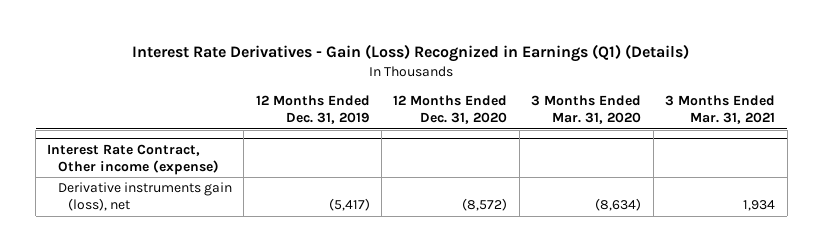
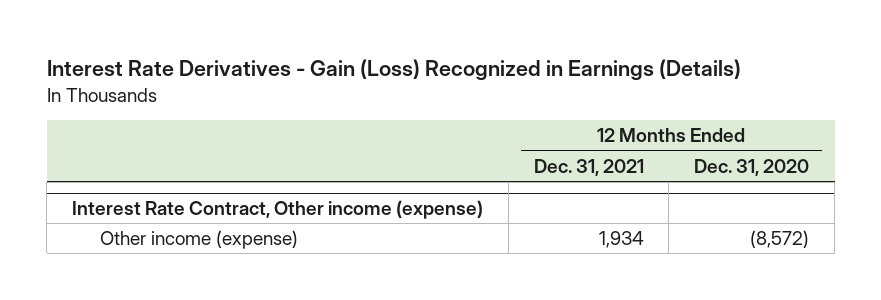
- Interest Rate Derivatives - Gain (Loss) Recognized in Earnings (Q1) (Details)
+ Interest Rate Derivatives - Gain (Loss) Recognized in Earnings (Details)
- | 12 Months Ended Dec. 31, 2019 | 12 Months Ended Dec. 31, 2020 | 3 Months Ended Mar. 31, 2020 | 3 Months Ended Mar. 31, 2021
+ | 12 Months Ended Dec. 31, 2021 | 12 Months Ended Dec. 31, 2020
@ Interest Rate Contract, Other income (expense)
- Derivative instruments gain (loss), net | (5,417) | (8,572) | (8,634) | 1,934
+ Other income (expense) | 1,934 | (8,572)

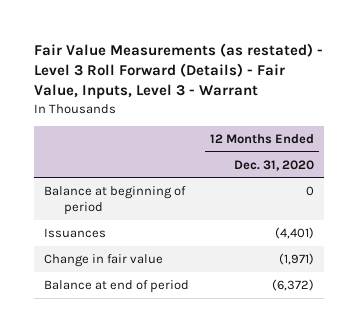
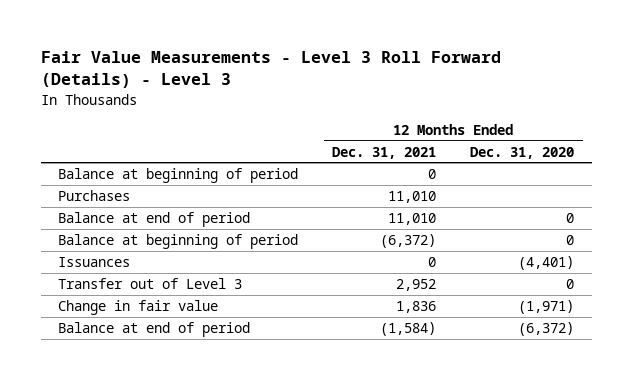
- Fair Value Measurements (as restated) - Level 3 Roll Forward (Details) - Fair Value, Inputs, Level 3 - Warrant
+ Fair Value Measurements - Level 3 Roll Forward (Details) - Level 3
- | 12 Months Ended Dec. 31, 2020
+ | 12 Months Ended Dec. 31, 2021 | 12 Months Ended Dec. 31, 2020
+ Balance at beginning of period | 0 |
+ Purchases | 11,010 |
+ Balance at end of period | 11,010 | 0
+ Transfer out of Level 3 | 2,952 | 0

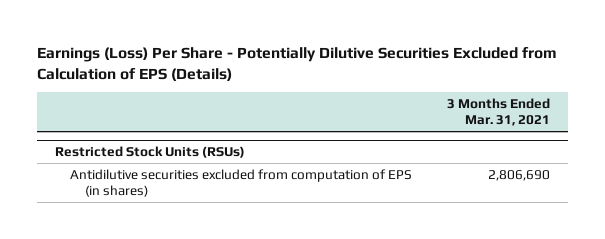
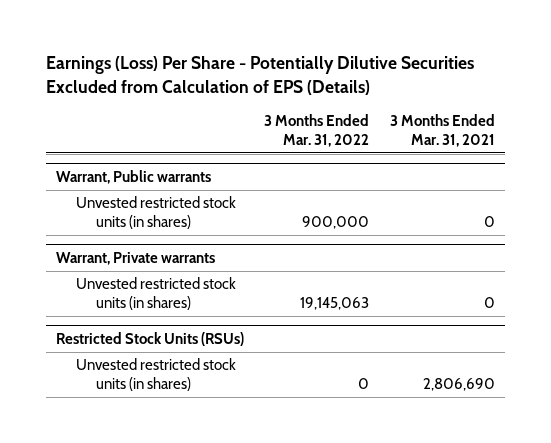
- | 3 Months Ended Mar. 31, 2021
+ | 3 Months Ended Mar. 31, 2022 | 3 Months Ended Mar. 31, 2021
+ Warrant, Public warrants
+ Unvested restricted stock units (in shares) | 900,000 | 0
+ Warrant, Private warrants
+ Unvested restricted stock units (in shares) | 19,145,063 | 0
@ Restricted Stock Units (RSUs)
- Antidilutive securities excluded from computation of EPS (in shares) | 2,806,690
+ Unvested restricted stock units (in shares) | 0 | 2,806,690

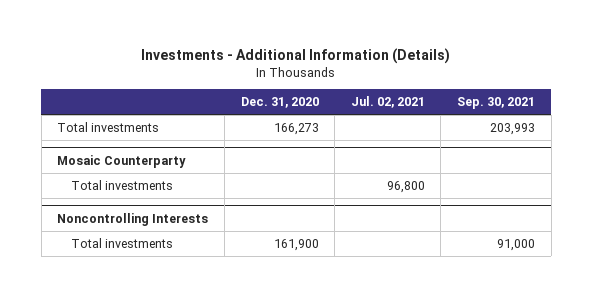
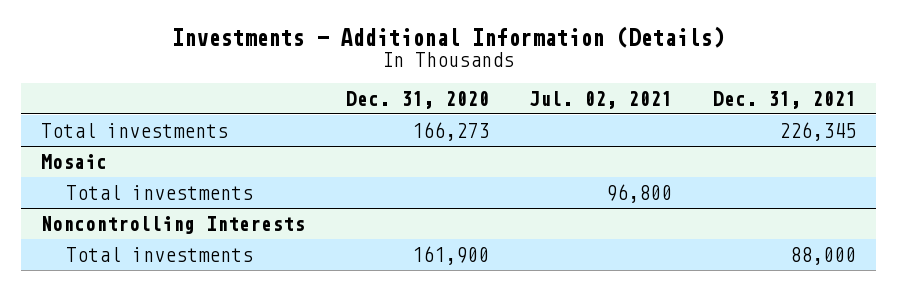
- | Dec. 31, 2020 | Jul. 02, 2021 | Sep. 30, 2021
+ | Dec. 31, 2020 | Jul. 02, 2021 | Dec. 31, 2021
- Mosaic Counterparty
+ Mosaic

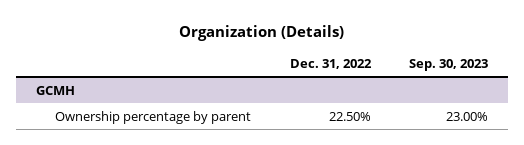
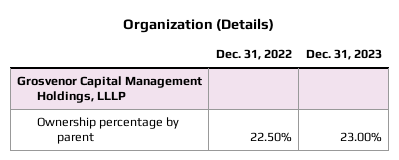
- | Dec. 31, 2022 | Sep. 30, 2023
+ | Dec. 31, 2022 | Dec. 31, 2023
- GCMH
+ Grosvenor Capital Management Holdings, LLLP

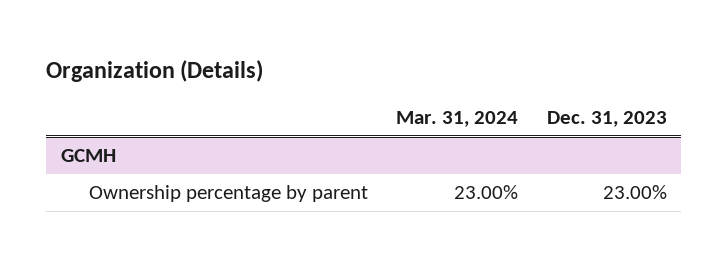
- | Dec. 31, 2022 | Dec. 31, 2023
+ | Mar. 31, 2024 | Dec. 31, 2023
- Grosvenor Capital Management Holdings, LLLP
+ GCMH

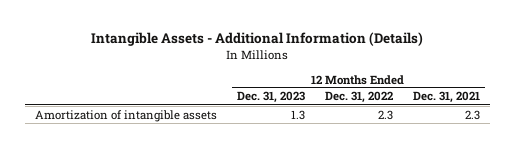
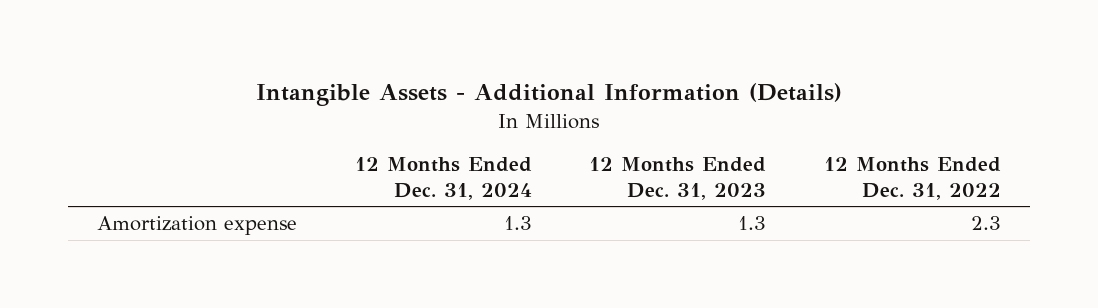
- | 12 Months Ended Dec. 31, 2023 | 12 Months Ended Dec. 31, 2022 | 12 Months Ended Dec. 31, 2021
+ | 12 Months Ended Dec. 31, 2024 | 12 Months Ended Dec. 31, 2023 | 12 Months Ended Dec. 31, 2022
- Amortization of intangible assets | 1.3 | 2.3 | 2.3
+ Amortization expense | 1.3 | 1.3 | 2.3

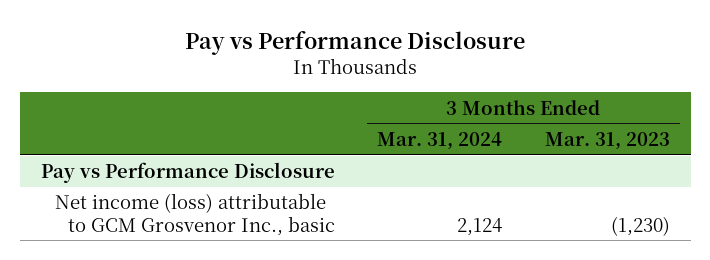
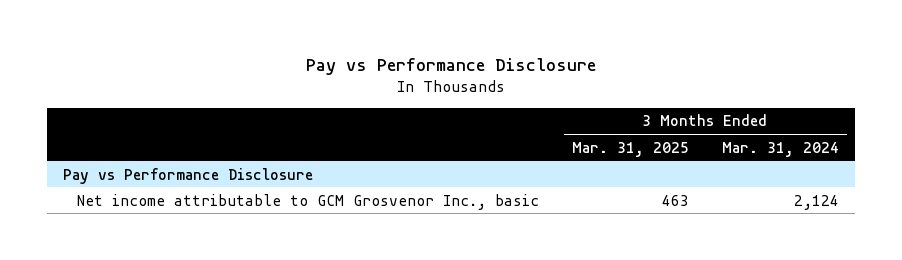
- | 3 Months Ended Mar. 31, 2024 | 3 Months Ended Mar. 31, 2023
+ | 3 Months Ended Mar. 31, 2025 | 3 Months Ended Mar. 31, 2024
- Net income (loss) attributable to GCM Grosvenor Inc., basic | 2,124 | (1,230)
+ Net income attributable to GCM Grosvenor Inc., basic | 463 | 2,124

